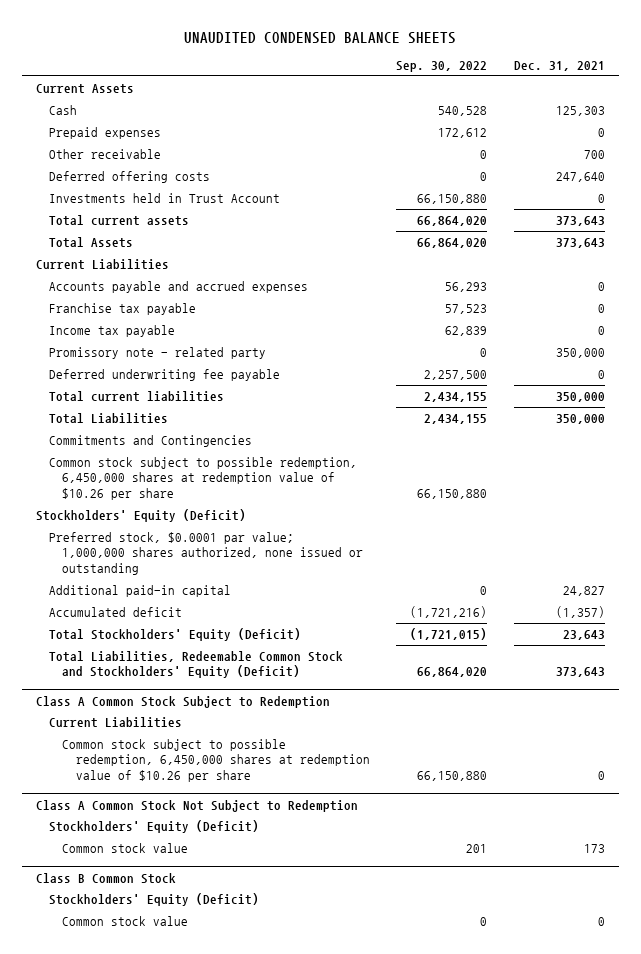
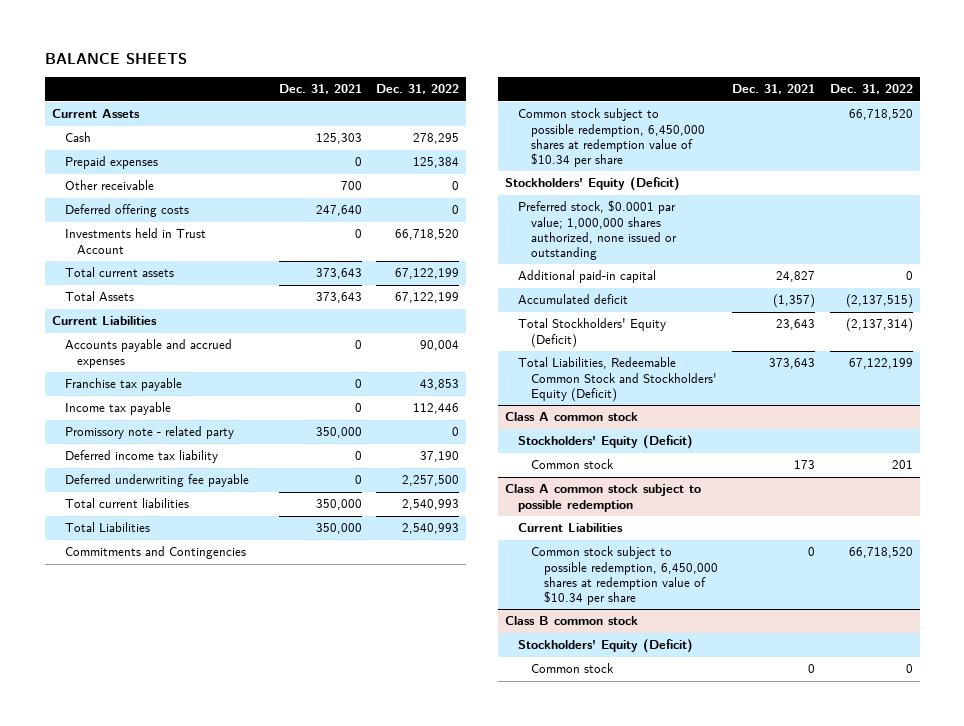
- UNAUDITED CONDENSED BALANCE SHEETS
+ BALANCE SHEETS
- | Sep. 30, 2022 | Dec. 31, 2021
+ | Dec. 31, 2021 | Dec. 31, 2022
+ Deferred income tax liability | 0 | 37,190
- Common stock subject to possible redemption, 6,450,000 shares at redemption value of $10.26 per share | 66,150,880 |
+ Common stock subject to possible redemption, 6,450,000 shares at redemption value of $10.34 per share | | 66,718,520
- Class A Common Stock Subject to Redemption
- Current Liabilities
- Common stock subject to possible redemption, 6,450,000 shares at redemption value of $10.26 per share | 66,150,880 | 0
- Class A Common Stock Not Subject to Redemption
+ Class A common stock
- Common stock value | 201 | 173
- Class B Common Stock
+ Common stock | 173 | 201
+ Class A common stock subject to possible redemption
+ Current Liabilities
+ Common stock subject to possible redemption, 6,450,000 shares at redemption value of $10.34 per share | 0 | 66,718,520
+ Class B common stock
- Common stock value | 0 | 0
+ Common stock | 0 | 0

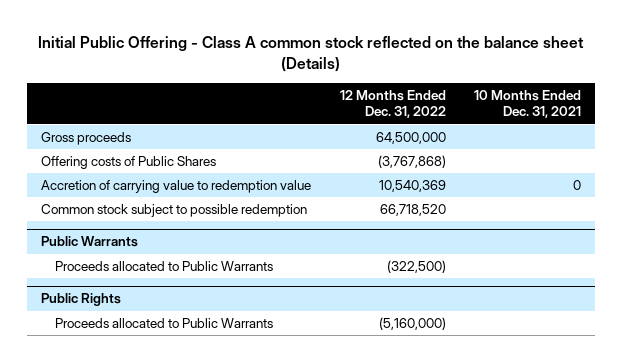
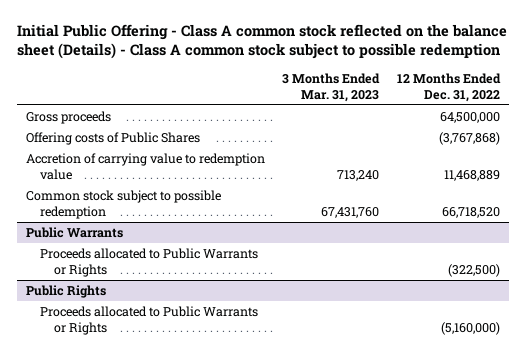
- Initial Public Offering - Class A common stock reflected on the balance sheet (Details)
+ Initial Public Offering - Class A common stock reflected on the balance sheet (Details) - Class A common stock subject to possible redemption
- | 12 Months Ended Dec. 31, 2022 | 10 Months Ended Dec. 31, 2021
+ | 3 Months Ended Mar. 31, 2023 | 12 Months Ended Dec. 31, 2022
- Accretion of carrying value to redemption value | 10,540,369 | 0
+ Accretion of carrying value to redemption value | 713,240 | 11,468,889
@ Public Warrants
- Proceeds allocated to Public Warrants | (322,500) |
+ Proceeds allocated to Public Warrants or Rights | | (322,500)
@ Public Rights
- Proceeds allocated to Public Warrants | (5,160,000) |
+ Proceeds allocated to Public Warrants or Rights | | (5,160,000)

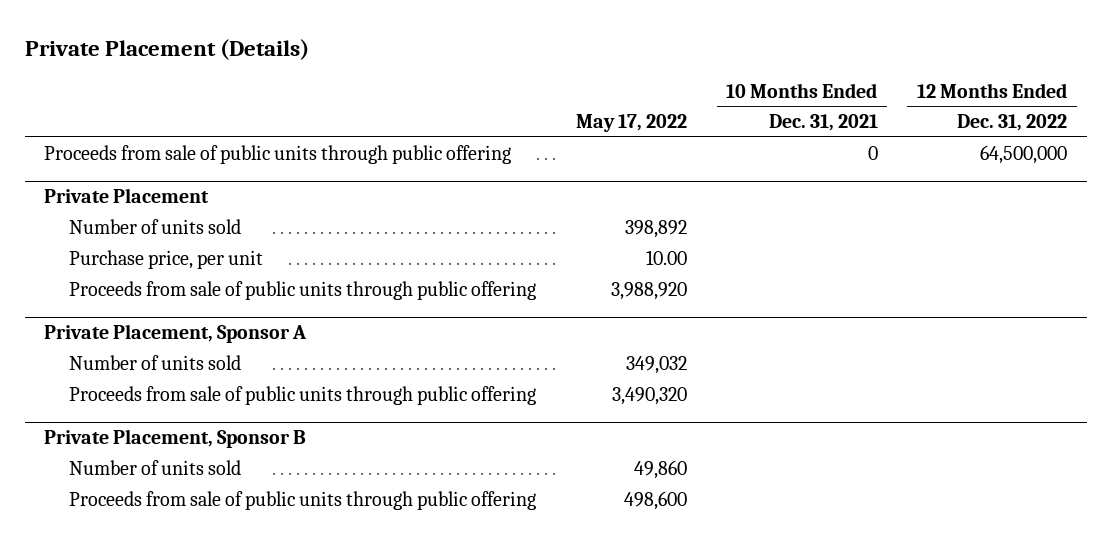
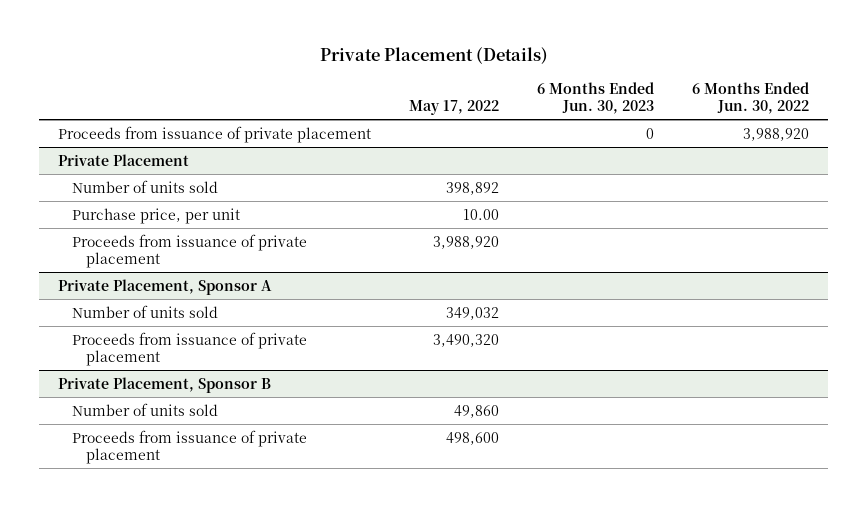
- | May 17, 2022 | 10 Months Ended Dec. 31, 2021 | 12 Months Ended Dec. 31, 2022
+ | May 17, 2022 | 6 Months Ended Jun. 30, 2023 | 6 Months Ended Jun. 30, 2022
- Proceeds from sale of public units through public offering | | 0 | 64,500,000
+ Proceeds from issuance of private placement | | 0 | 3,988,920
@ Private Placement
- Proceeds from sale of public units through public offering | 3,988,920 | |
+ Proceeds from issuance of private placement | 3,988,920 | |
@ Private Placement, Sponsor A
- Proceeds from sale of public units through public offering | 3,490,320 | |
+ Proceeds from issuance of private placement | 3,490,320 | |
@ Private Placement, Sponsor B
- Proceeds from sale of public units through public offering | 498,600 | |
+ Proceeds from issuance of private placement | 498,600 | |

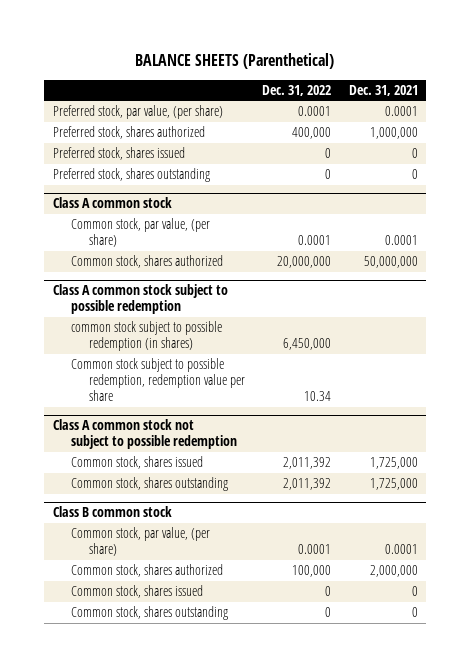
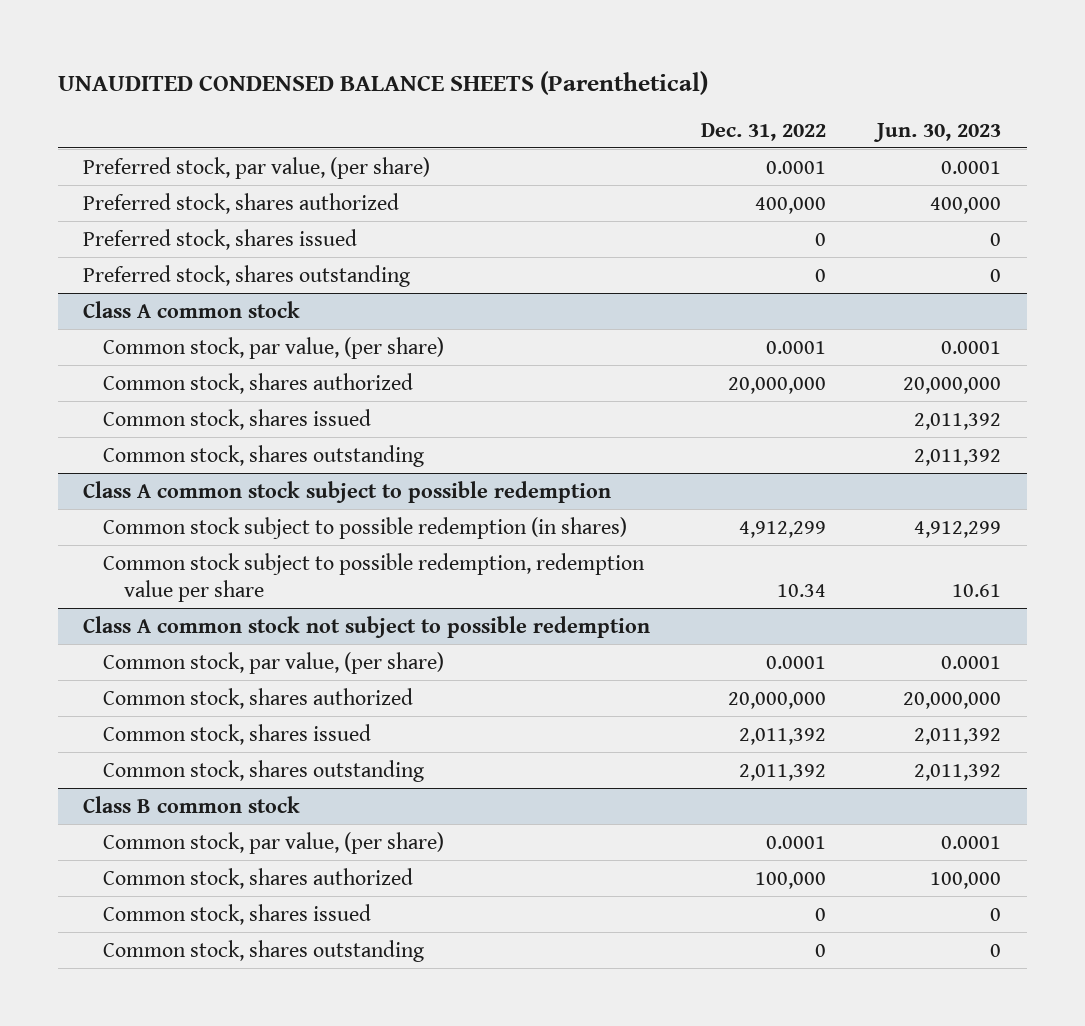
- BALANCE SHEETS (Parenthetical)
+ UNAUDITED CONDENSED BALANCE SHEETS (Parenthetical)
- | Dec. 31, 2022 | Dec. 31, 2021
+ | Dec. 31, 2022 | Jun. 30, 2023
@ Class A common stock
+ Common stock, shares issued | | 2,011,392
+ Common stock, shares outstanding | | 2,011,392
@ Class A common stock subject to possible redemption
- common stock subject to possible redemption (in shares) | 6,450,000 |
+ Common stock subject to possible redemption (in shares) | 4,912,299 | 4,912,299
@ Class A common stock not subject to possible redemption
+ Common stock, par value, (per share) | 0.0001 | 0.0001
+ Common stock, shares authorized | 20,000,000 | 20,000,000

